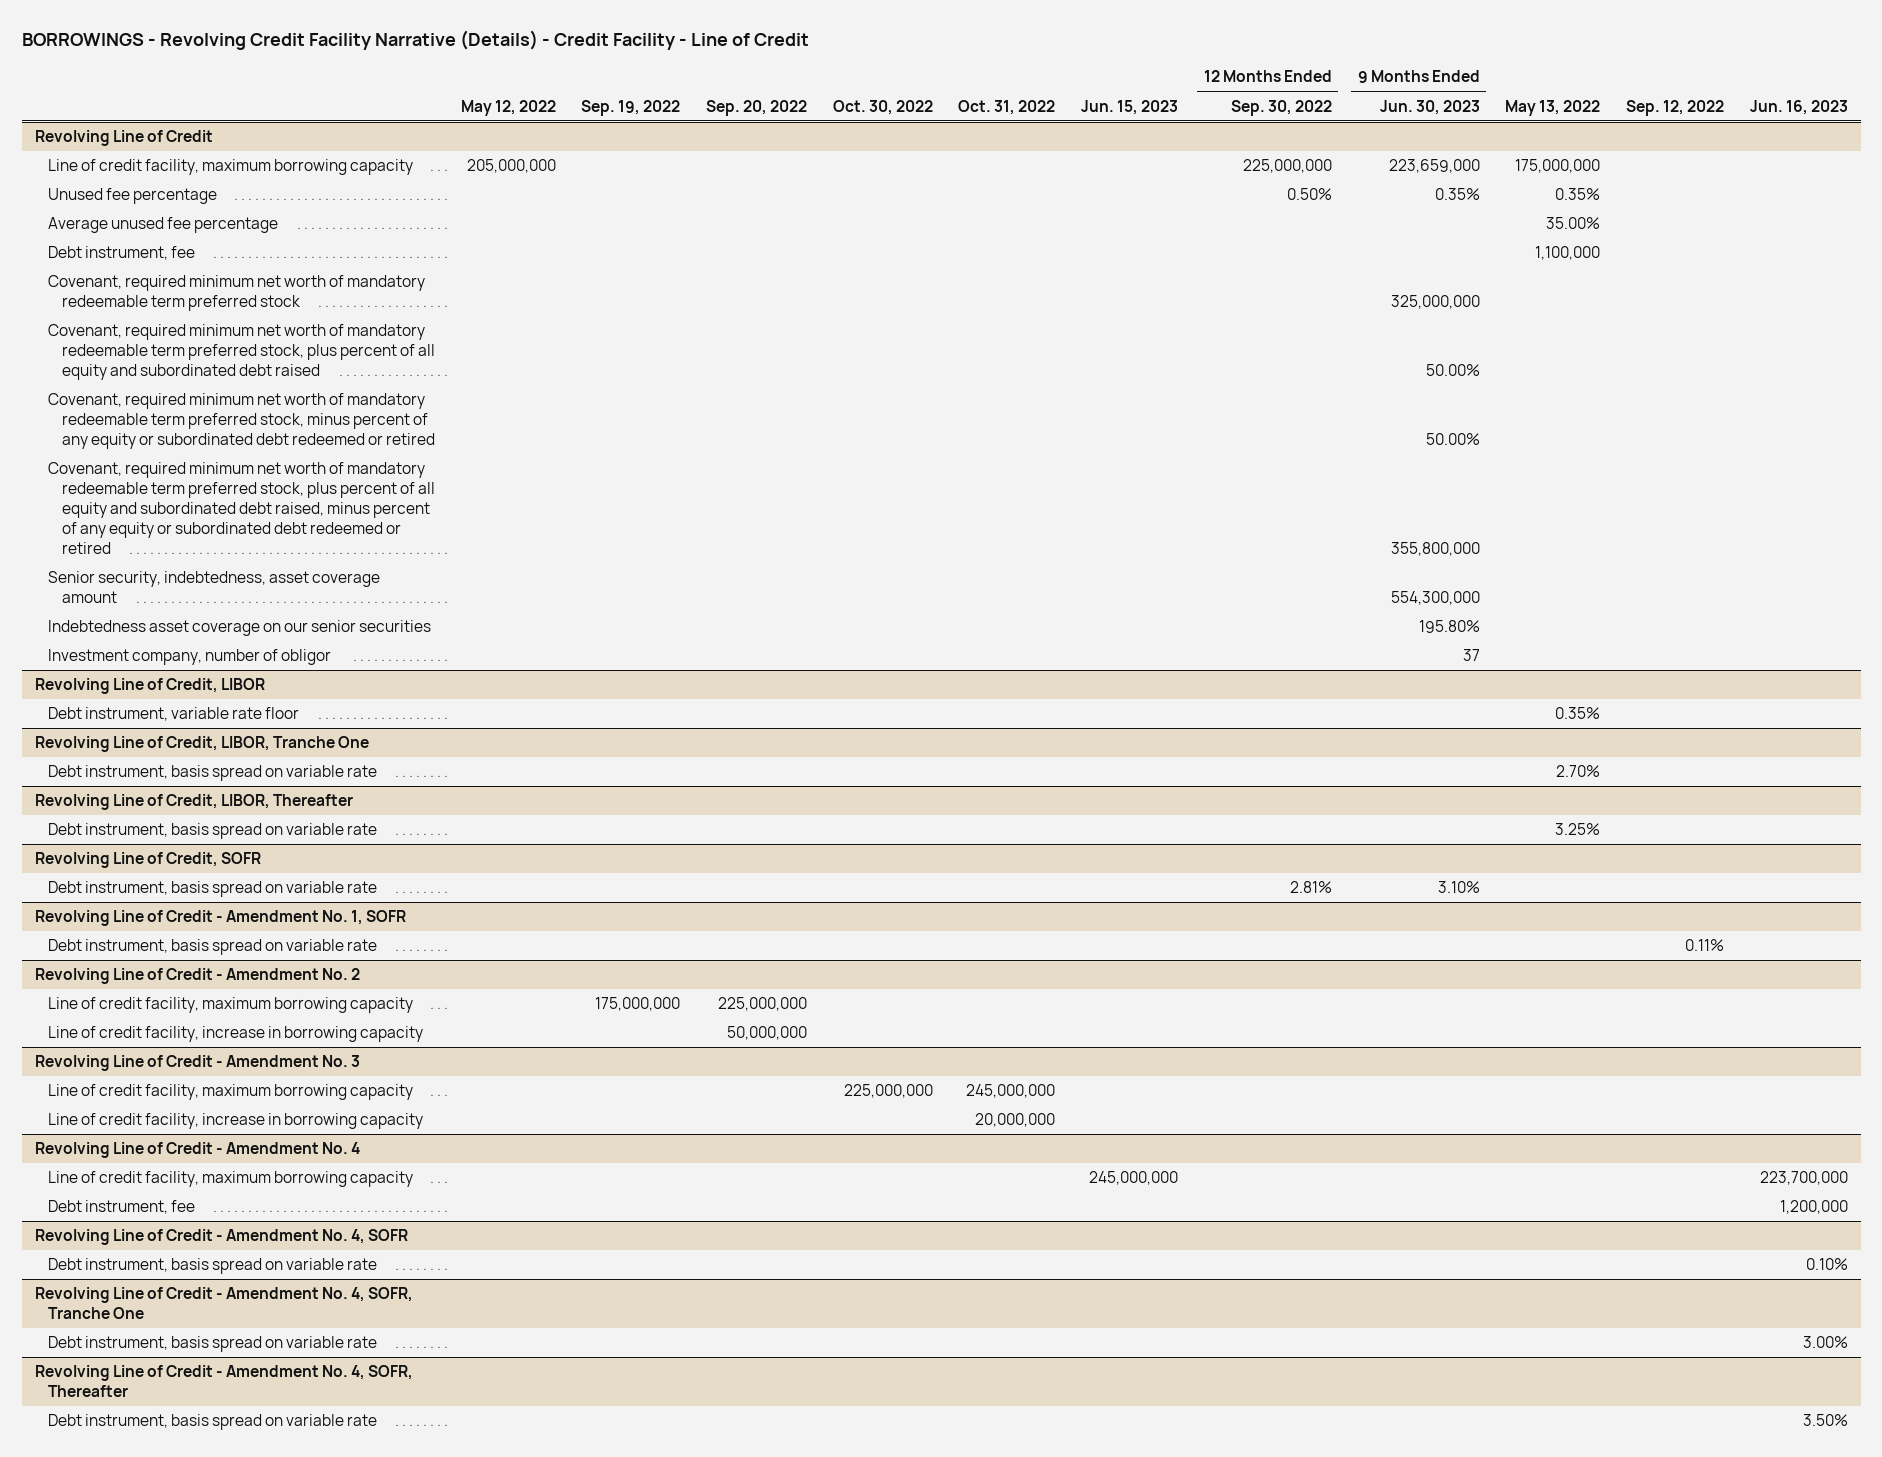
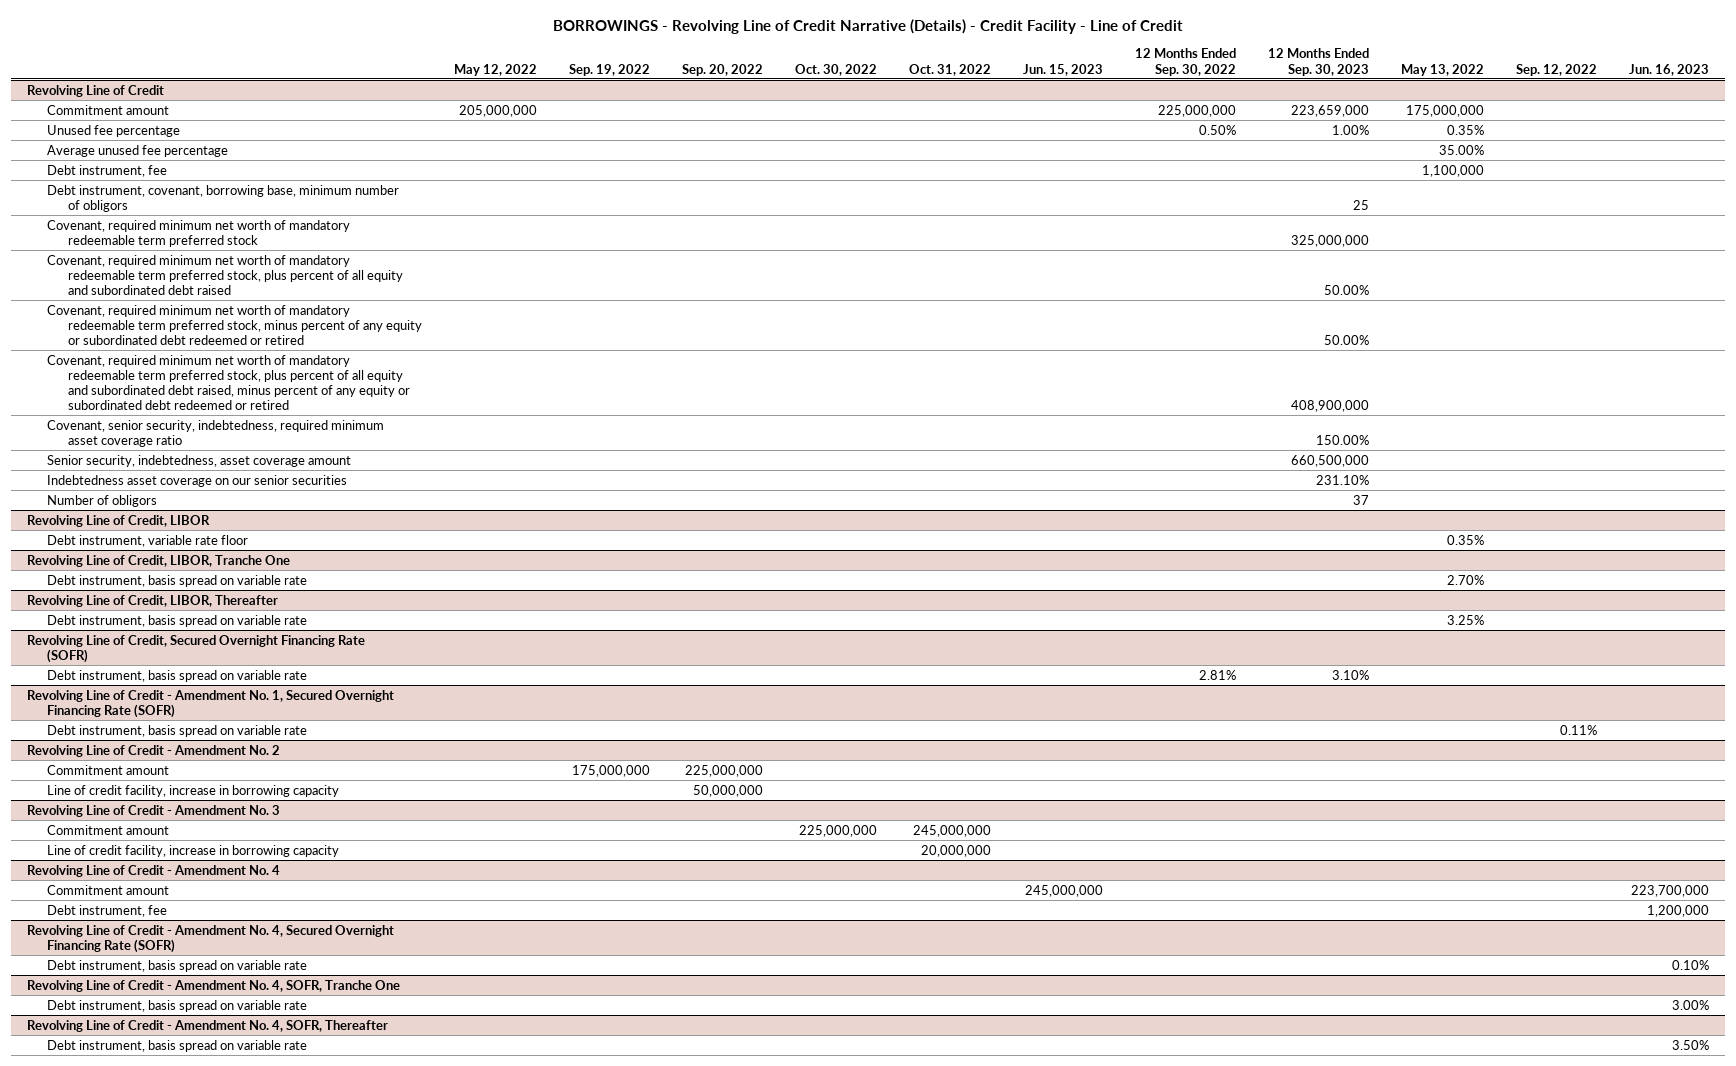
- BORROWINGS - Revolving Credit Facility Narrative (Details) - Credit Facility - Line of Credit
+ BORROWINGS - Revolving Line of Credit Narrative (Details) - Credit Facility - Line of Credit
- | May 12, 2022 | Sep. 19, 2022 | Sep. 20, 2022 | Oct. 30, 2022 | Oct. 31, 2022 | Jun. 15, 2023 | 12 Months Ended Sep. 30, 2022 | 9 Months Ended Jun. 30, 2023 | May 13, 2022 | Sep. 12, 2022 | Jun. 16, 2023
+ | May 12, 2022 | Sep. 19, 2022 | Sep. 20, 2022 | Oct. 30, 2022 | Oct. 31, 2022 | Jun. 15, 2023 | 12 Months Ended Sep. 30, 2022 | 12 Months Ended Sep. 30, 2023 | May 13, 2022 | Sep. 12, 2022 | Jun. 16, 2023
@ Revolving Line of Credit
- Line of credit facility, maximum borrowing capacity | 205,000,000 | | | | | | 225,000,000 | 223,659,000 | 175,000,000 | |
+ Commitment amount | 205,000,000 | | | | | | 225,000,000 | 223,659,000 | 175,000,000 | |
+ Debt instrument, covenant, borrowing base, minimum number of obligors | | | | | | | | 25 | | |
+ Covenant, senior security, indebtedness, required minimum asset coverage ratio | | | | | | | | 150.00% | | |
- Investment company, number of obligor | | | | | | | | 37 | | |
+ Number of obligors | | | | | | | | 37 | | |
- Revolving Line of Credit, SOFR
+ Revolving Line of Credit, Secured Overnight Financing Rate (SOFR)
- Revolving Line of Credit - Amendment No. 1, SOFR
+ Revolving Line of Credit - Amendment No. 1, Secured Overnight Financing Rate (SOFR)
@ Revolving Line of Credit - Amendment No. 2
- Line of credit facility, maximum borrowing capacity | | 175,000,000 | 225,000,000 | | | | | | | |
+ Commitment amount | | 175,000,000 | 225,000,000 | | | | | | | |
@ Revolving Line of Credit - Amendment No. 3
- Line of credit facility, maximum borrowing capacity | | | | 225,000,000 | 245,000,000 | | | | | |
+ Commitment amount | | | | 225,000,000 | 245,000,000 | | | | | |
@ Revolving Line of Credit - Amendment No. 4
- Line of credit facility, maximum borrowing capacity | | | | | | 245,000,000 | | | | | 223,700,000
+ Commitment amount | | | | | | 245,000,000 | | | | | 223,700,000
- Revolving Line of Credit - Amendment No. 4, SOFR
+ Revolving Line of Credit - Amendment No. 4, Secured Overnight Financing Rate (SOFR)

